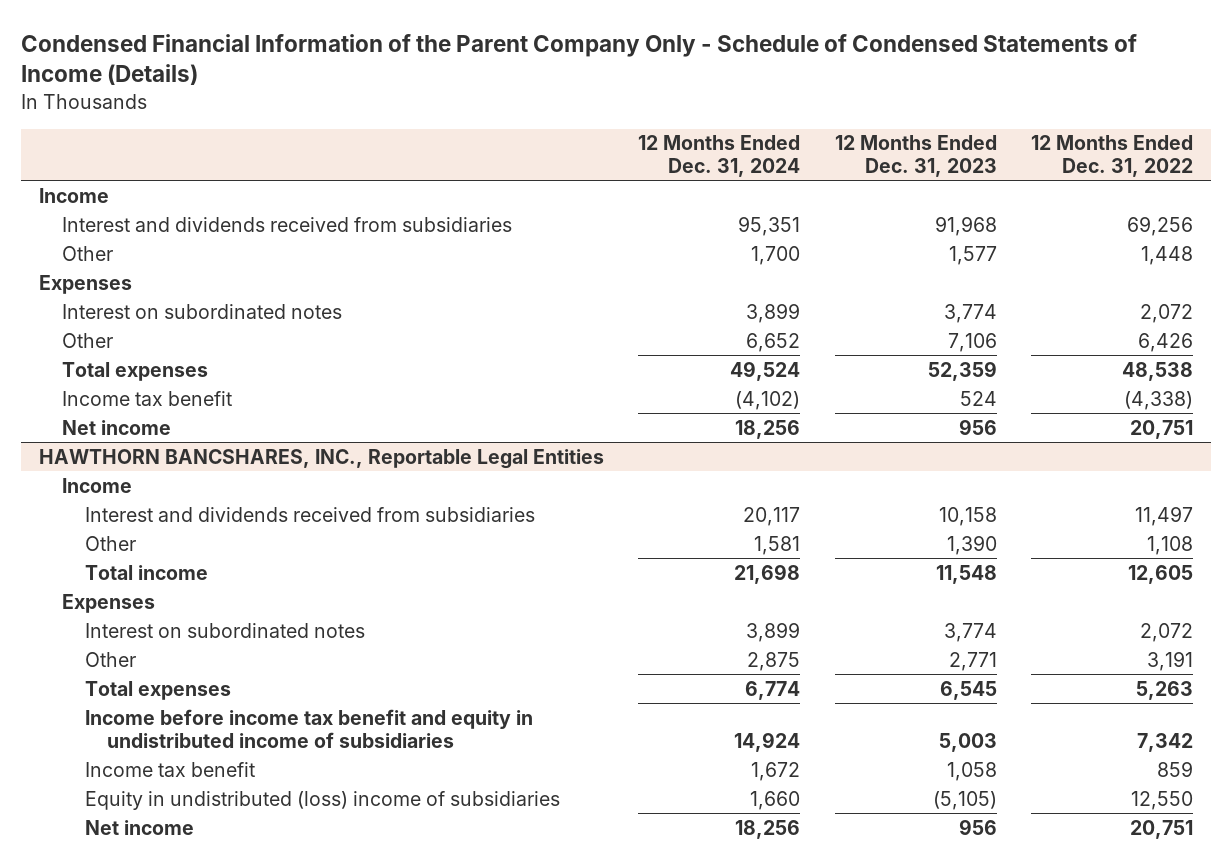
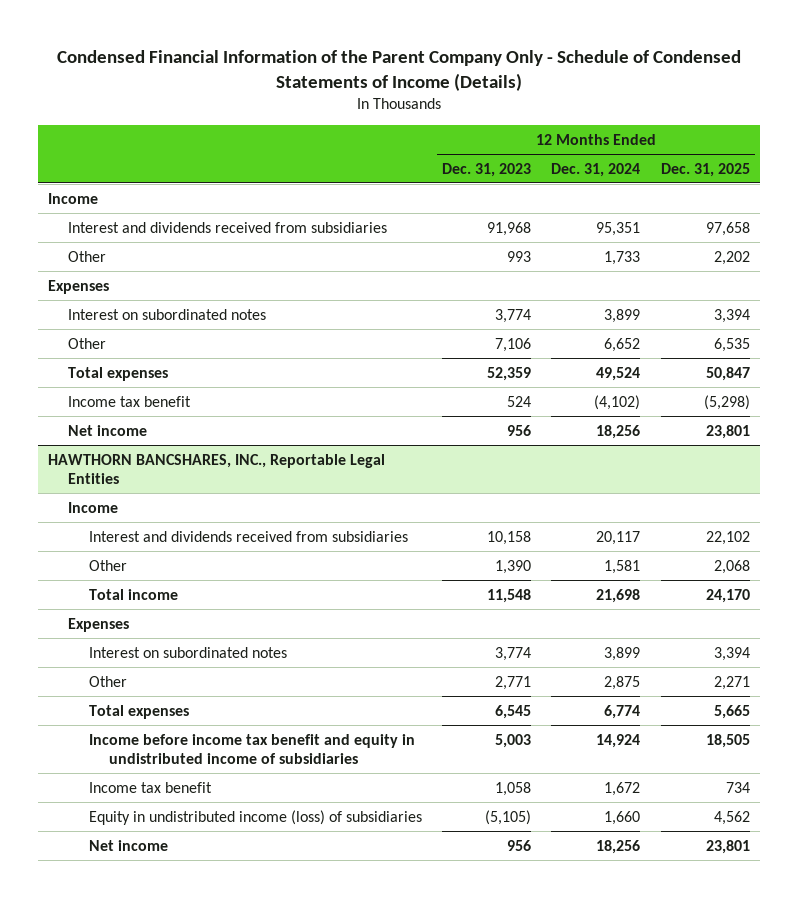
- | 12 Months Ended Dec. 31, 2024 | 12 Months Ended Dec. 31, 2023 | 12 Months Ended Dec. 31, 2022
+ | 12 Months Ended Dec. 31, 2023 | 12 Months Ended Dec. 31, 2024 | 12 Months Ended Dec. 31, 2025
- Other | 1,700 | 1,577 | 1,448
+ Other | 993 | 1,733 | 2,202
@ HAWTHORN BANCSHARES, INC., Reportable Legal Entities
- Equity in undistributed (loss) income of subsidiaries | 1,660 | (5,105) | 12,550
+ Equity in undistributed income (loss) of subsidiaries | (5,105) | 1,660 | 4,562

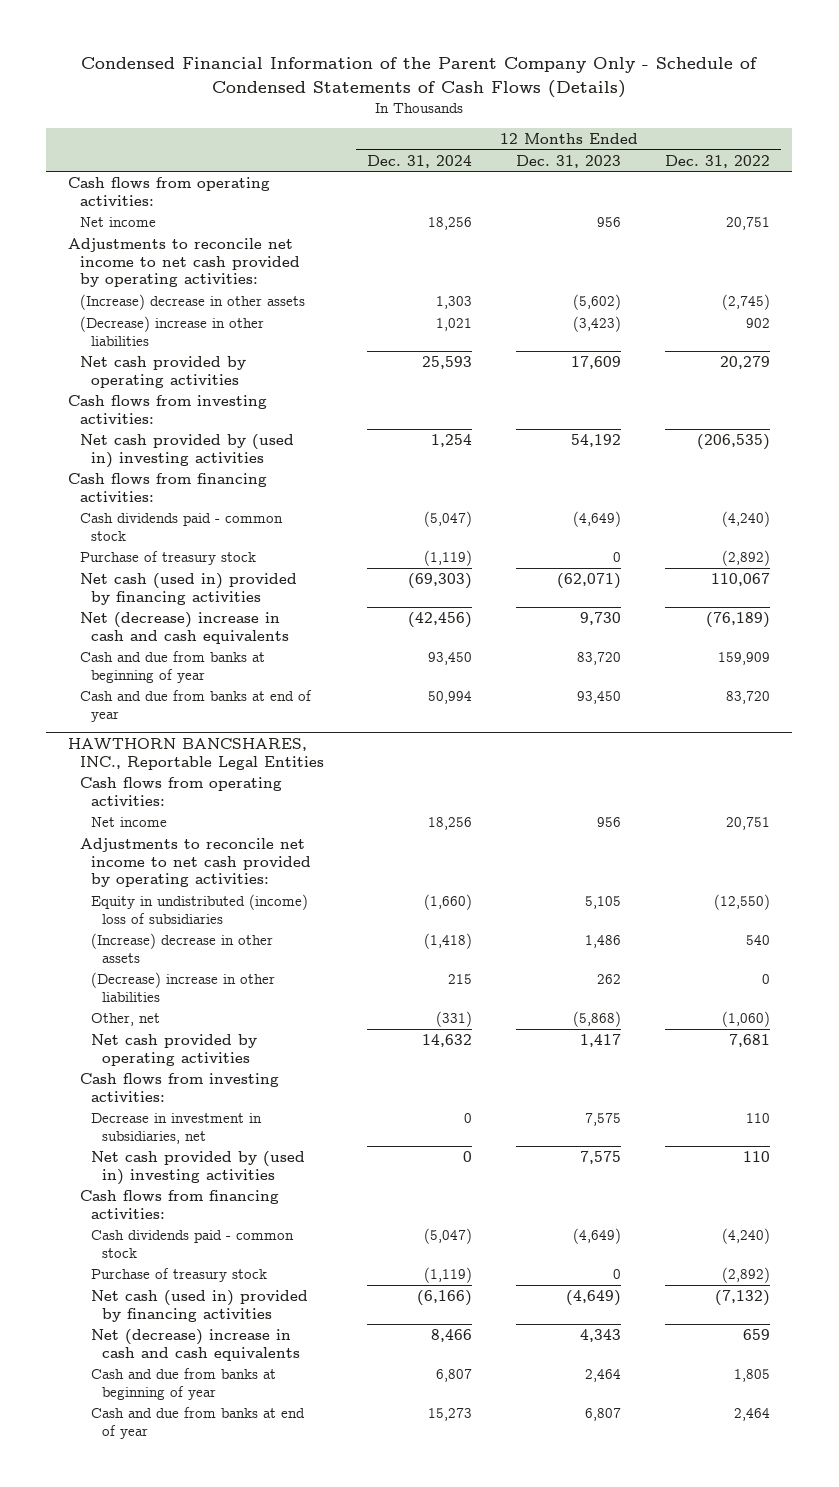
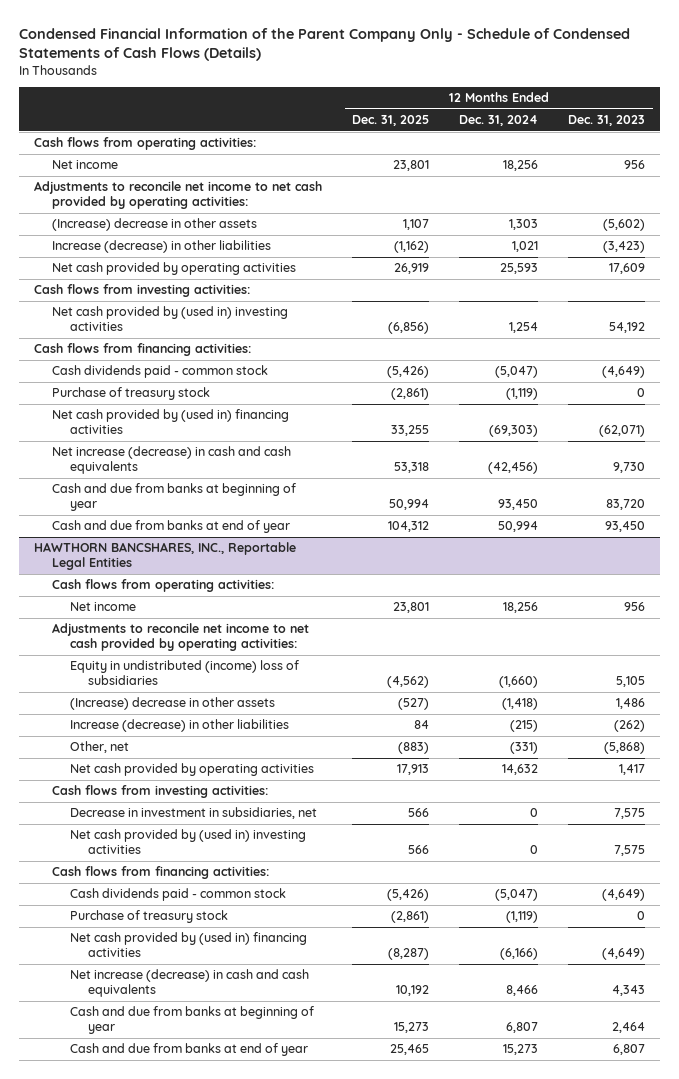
- | 12 Months Ended Dec. 31, 2024 | 12 Months Ended Dec. 31, 2023 | 12 Months Ended Dec. 31, 2022
+ | 12 Months Ended Dec. 31, 2025 | 12 Months Ended Dec. 31, 2024 | 12 Months Ended Dec. 31, 2023
- (Decrease) increase in other liabilities | 1,021 | (3,423) | 902
+ Increase (decrease) in other liabilities | (1,162) | 1,021 | (3,423)
- Net cash (used in) provided by financing activities | (69,303) | (62,071) | 110,067
- Net (decrease) increase in cash and cash equivalents | (42,456) | 9,730 | (76,189)
+ Net cash provided by (used in) financing activities | 33,255 | (69,303) | (62,071)
+ Net increase (decrease) in cash and cash equivalents | 53,318 | (42,456) | 9,730
@ HAWTHORN BANCSHARES, INC., Reportable Legal Entities
- (Decrease) increase in other liabilities | 215 | 262 | 0
+ Increase (decrease) in other liabilities | 84 | (215) | (262)
- Net cash (used in) provided by financing activities | (6,166) | (4,649) | (7,132)
- Net (decrease) increase in cash and cash equivalents | 8,466 | 4,343 | 659
+ Net cash provided by (used in) financing activities | (8,287) | (6,166) | (4,649)
+ Net increase (decrease) in cash and cash equivalents | 10,192 | 8,466 | 4,343

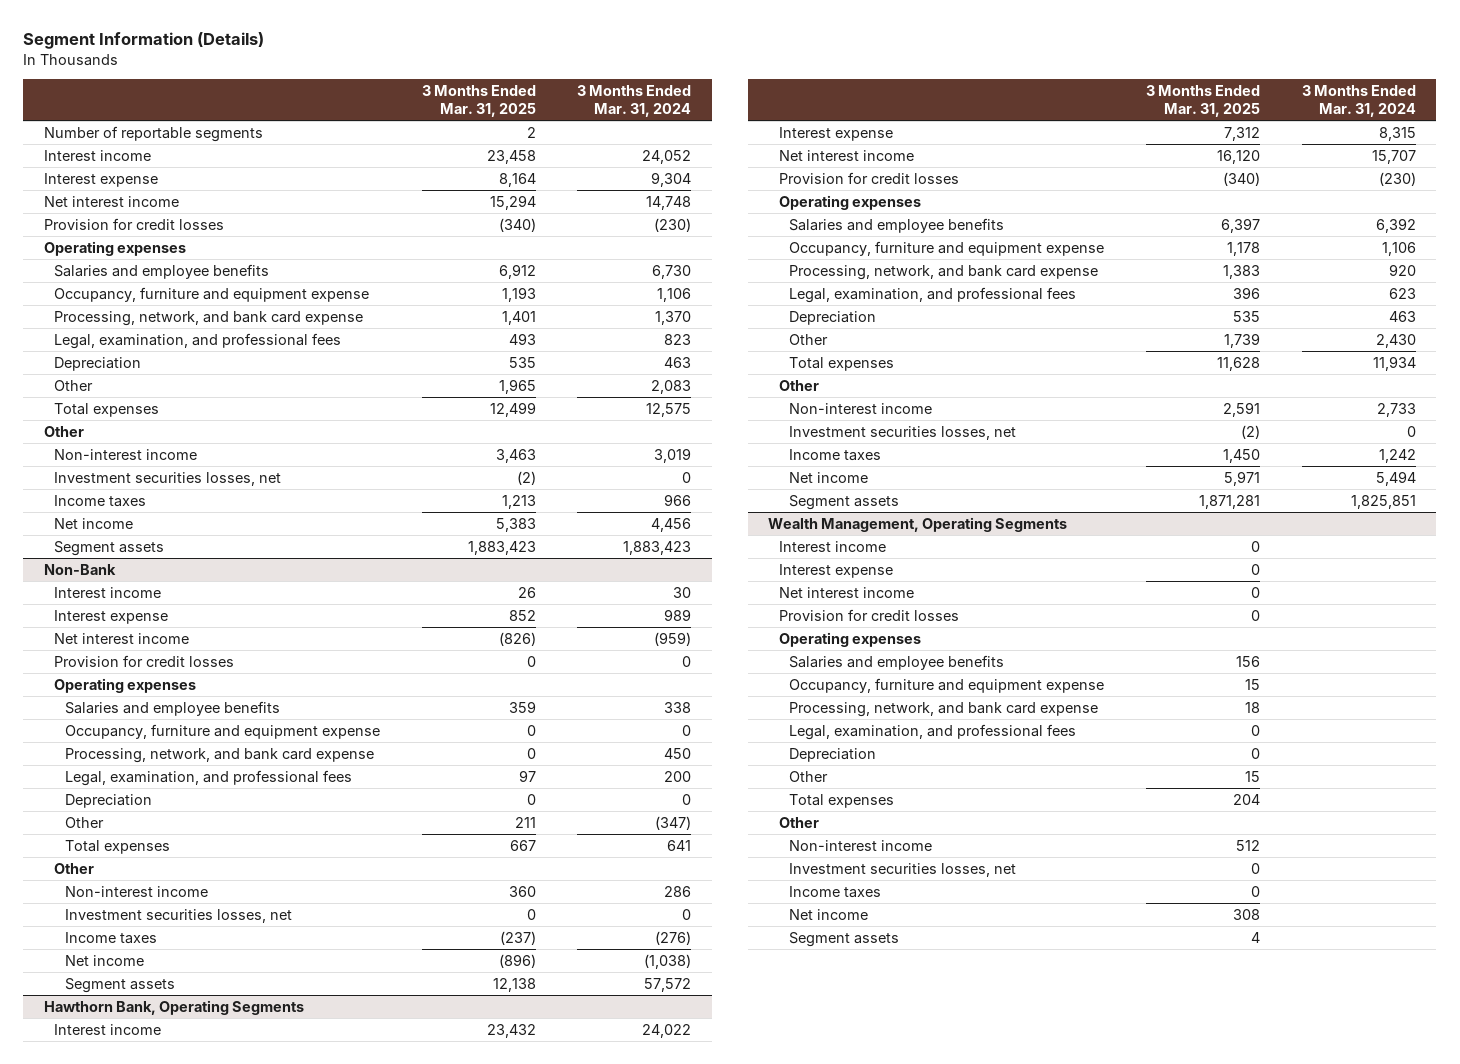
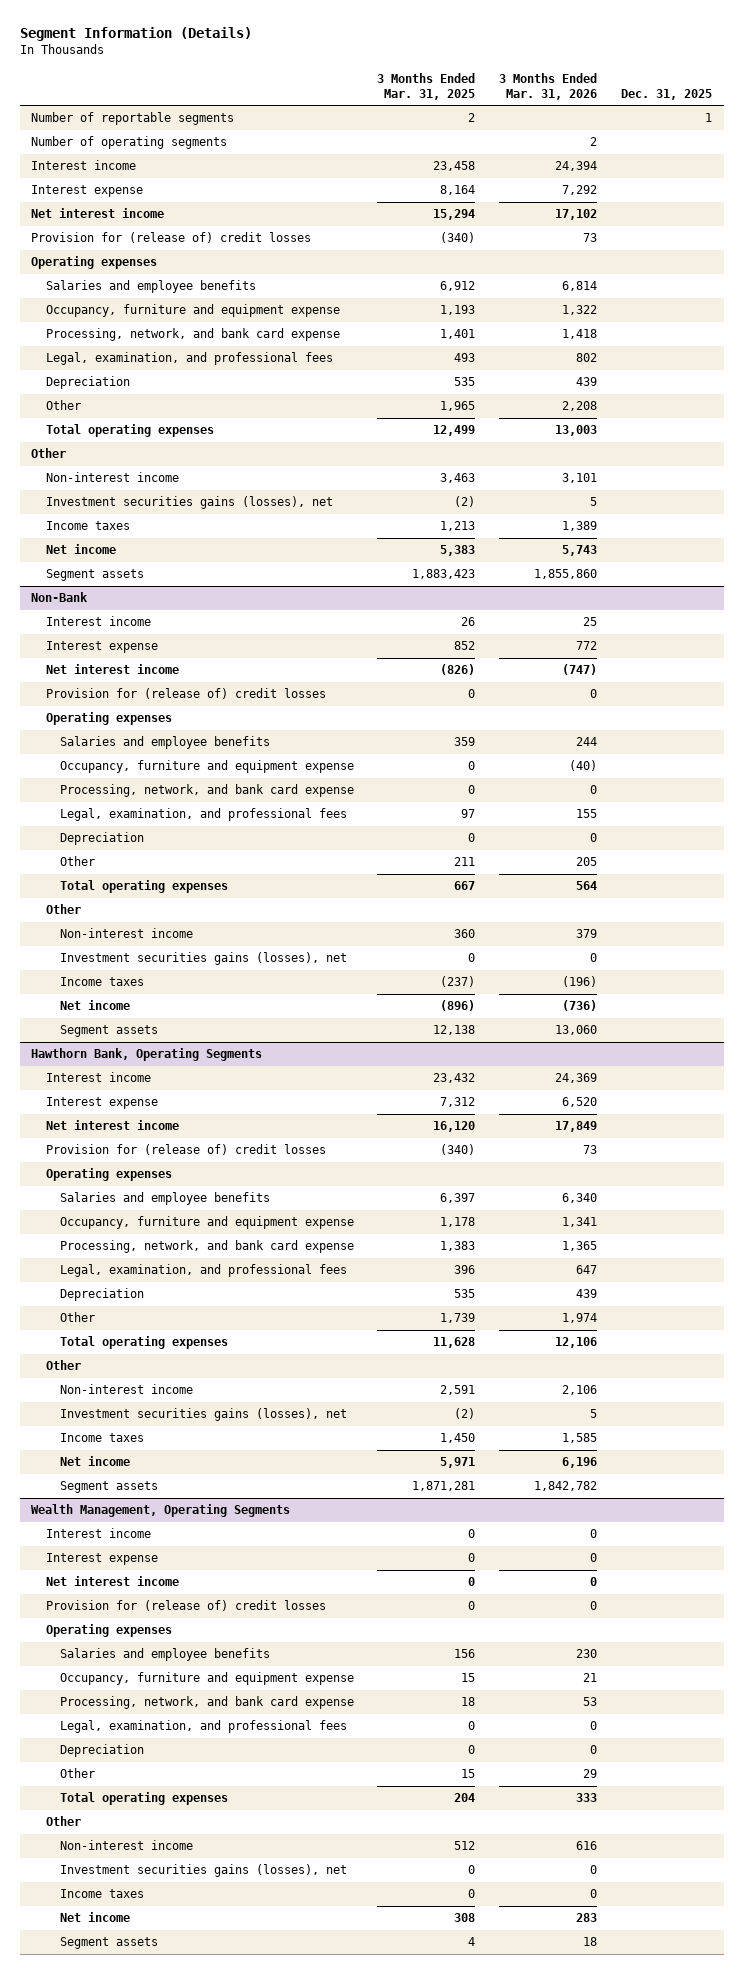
- | 3 Months Ended Mar. 31, 2025 | 3 Months Ended Mar. 31, 2024
+ | 3 Months Ended Mar. 31, 2025 | 3 Months Ended Mar. 31, 2026 | Dec. 31, 2025
+ Number of operating segments | | 2 |
- Provision for credit losses | (340) | (230)
+ Provision for (release of) credit losses | (340) | 73 |
- Total expenses | 12,499 | 12,575
+ Total operating expenses | 12,499 | 13,003 |
- Investment securities losses, net | (2) | 0
+ Investment securities gains (losses), net | (2) | 5 |
@ Non-Bank
- Provision for credit losses | 0 | 0
+ Provision for (release of) credit losses | 0 | 0 |
- Total expenses | 667 | 641
+ Total operating expenses | 667 | 564 |
- Investment securities losses, net | 0 | 0
+ Investment securities gains (losses), net | 0 | 0 |
@ Hawthorn Bank, Operating Segments
- Provision for credit losses | (340) | (230)
+ Provision for (release of) credit losses | (340) | 73 |
- Total expenses | 11,628 | 11,934
+ Total operating expenses | 11,628 | 12,106 |
- Investment securities losses, net | (2) | 0
+ Investment securities gains (losses), net | (2) | 5 |
@ Wealth Management, Operating Segments
- Provision for credit losses | 0 |
+ Provision for (release of) credit losses | 0 | 0 |
- Total expenses | 204 |
+ Total operating expenses | 204 | 333 |
- Investment securities losses, net | 0 |
+ Investment securities gains (losses), net | 0 | 0 |

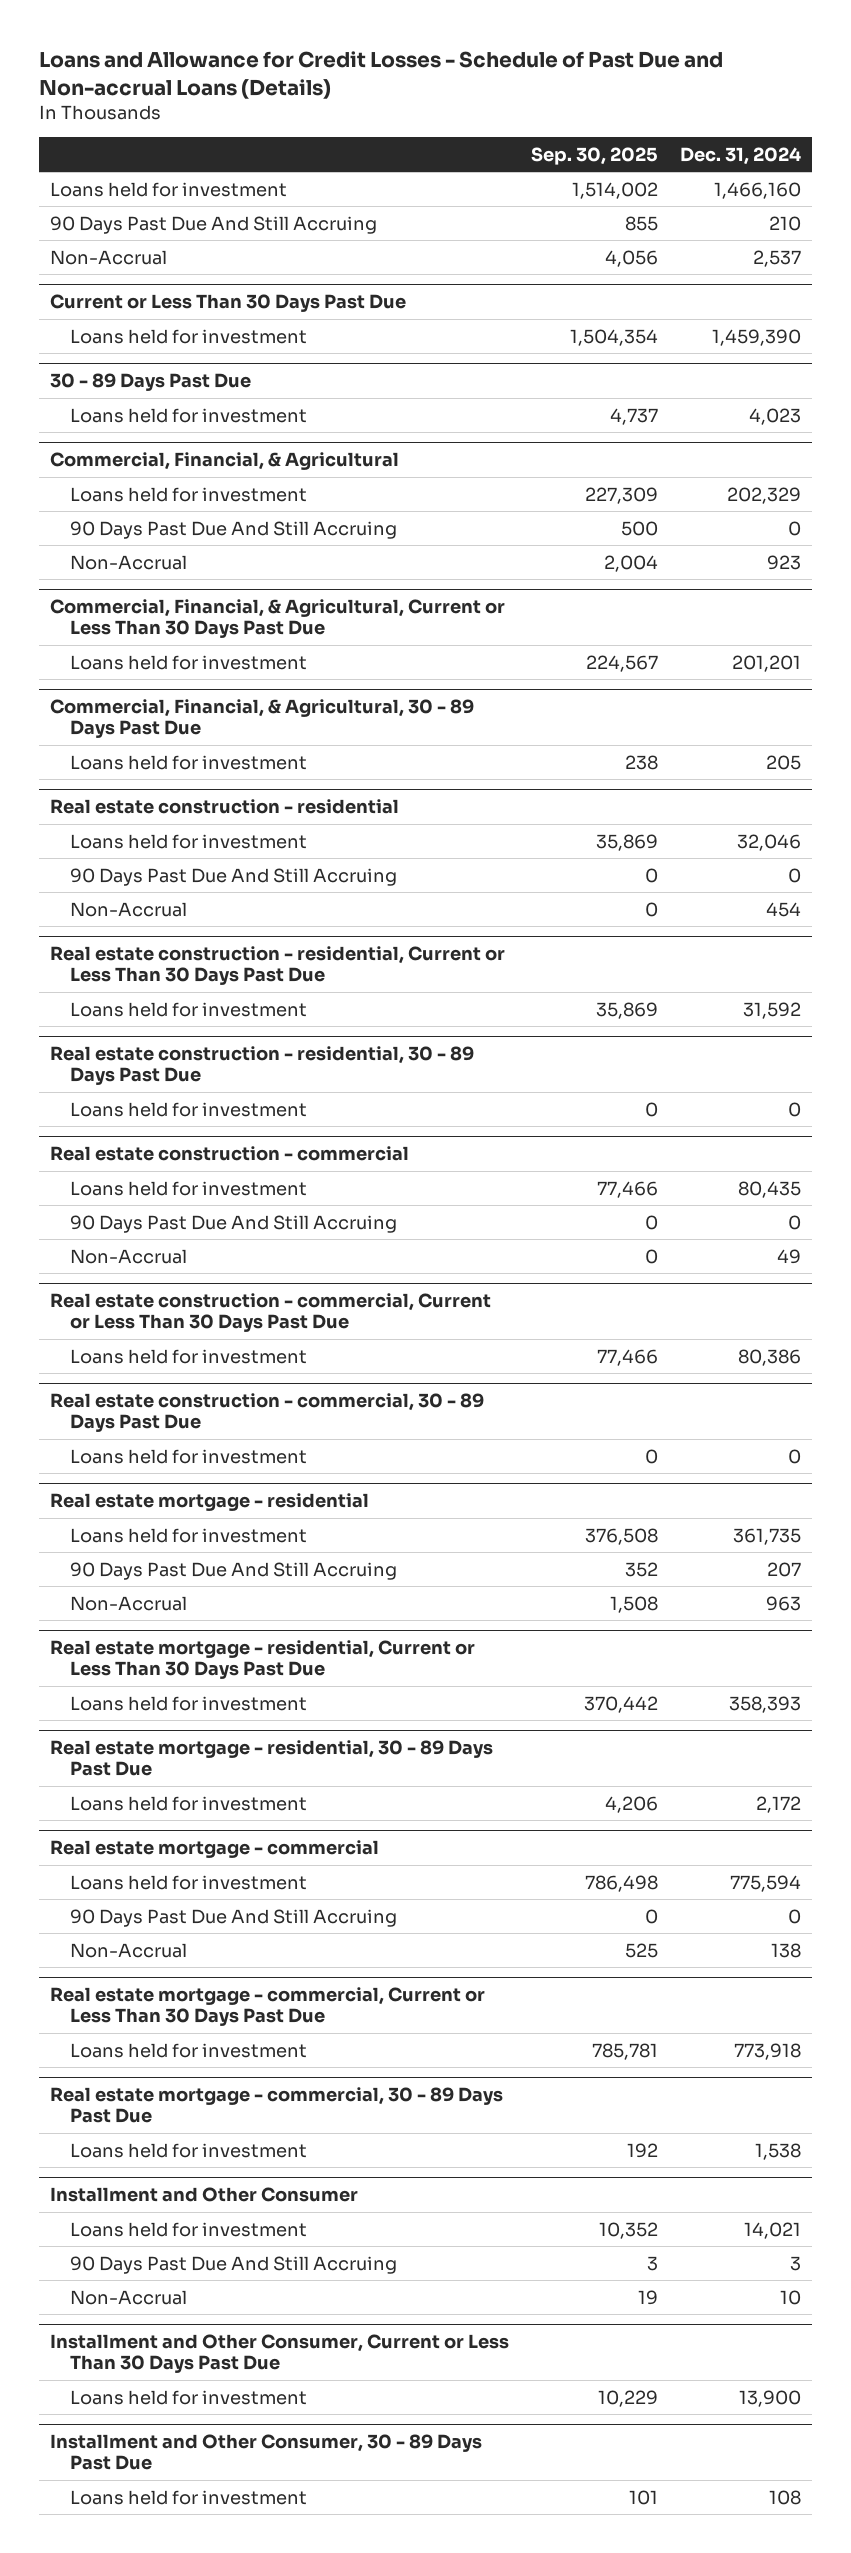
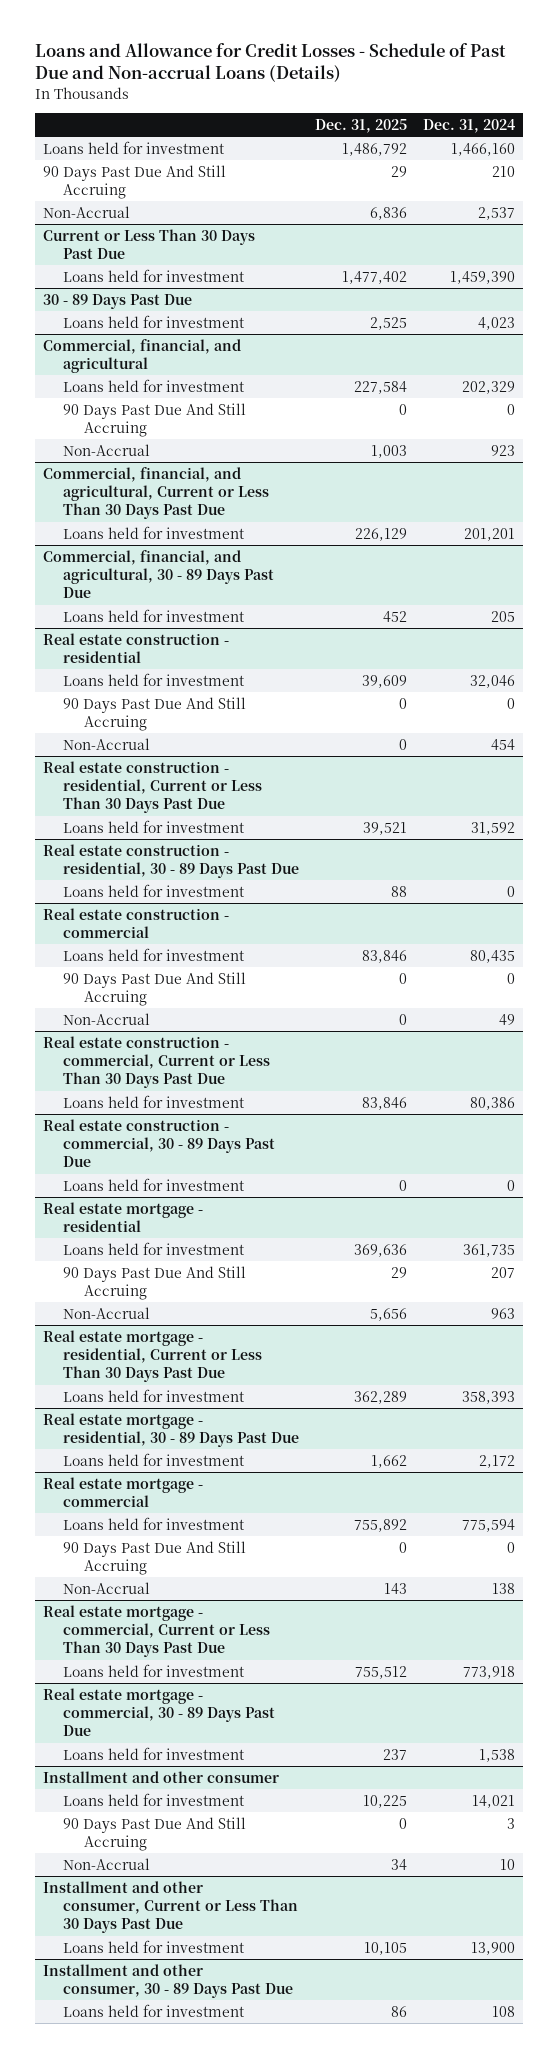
- | Sep. 30, 2025 | Dec. 31, 2024
+ | Dec. 31, 2025 | Dec. 31, 2024
- Commercial, Financial, & Agricultural
+ Commercial, financial, and agricultural
- Commercial, Financial, & Agricultural, Current or Less Than 30 Days Past Due
+ Commercial, financial, and agricultural, Current or Less Than 30 Days Past Due
- Commercial, Financial, & Agricultural, 30 - 89 Days Past Due
+ Commercial, financial, and agricultural, 30 - 89 Days Past Due
- Installment and Other Consumer
+ Installment and other consumer
- Installment and Other Consumer, Current or Less Than 30 Days Past Due
+ Installment and other consumer, Current or Less Than 30 Days Past Due
- Installment and Other Consumer, 30 - 89 Days Past Due
+ Installment and other consumer, 30 - 89 Days Past Due

